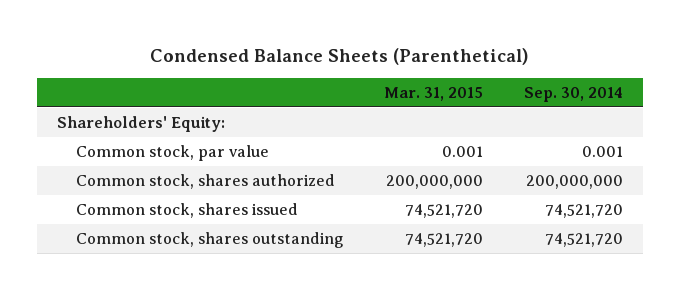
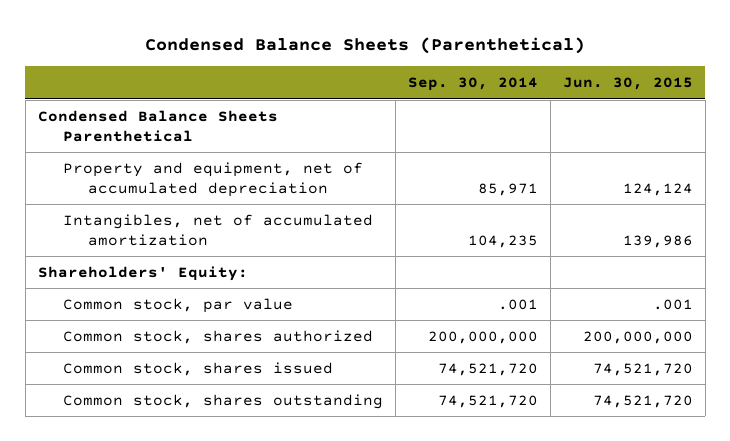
- | Mar. 31, 2015 | Sep. 30, 2014
+ | Sep. 30, 2014 | Jun. 30, 2015
+ Condensed Balance Sheets Parenthetical
+ Property and equipment, net of accumulated depreciation | 85,971 | 124,124
+ Intangibles, net of accumulated amortization | 104,235 | 139,986
- Common stock, par value | 0.001 | 0.001
+ Common stock, par value | .001 | .001

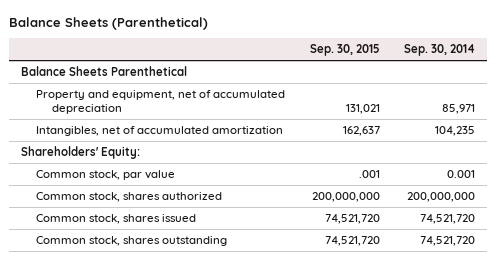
- Condensed Balance Sheets (Parenthetical)
+ Balance Sheets (Parenthetical)
- | Sep. 30, 2014 | Jun. 30, 2015
+ | Sep. 30, 2015 | Sep. 30, 2014
- Condensed Balance Sheets Parenthetical
+ Balance Sheets Parenthetical
- Common stock, par value | .001 | .001
+ Common stock, par value | .001 | 0.001

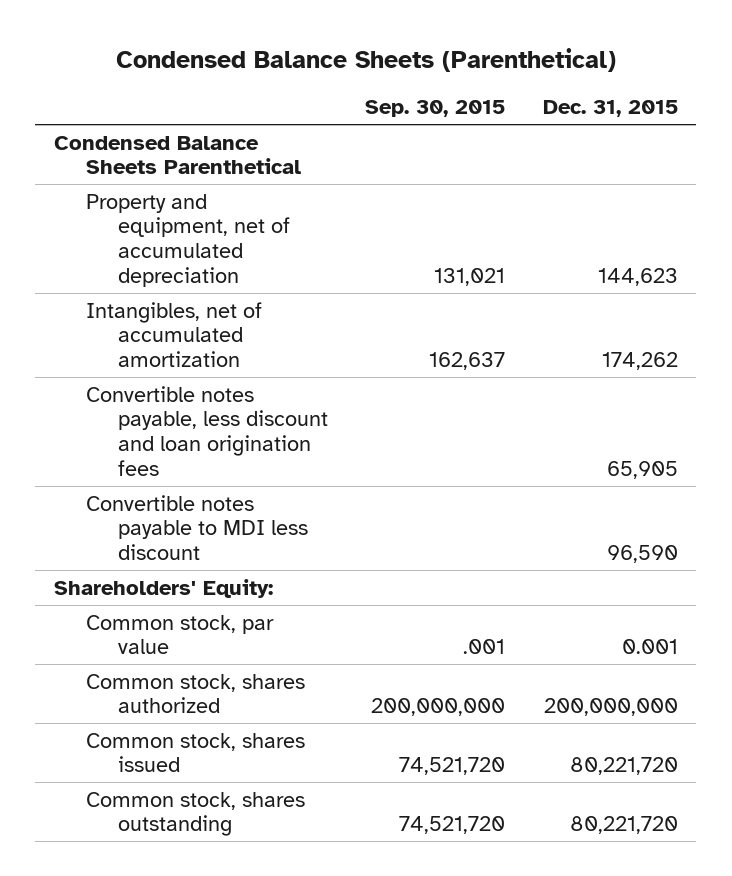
- Balance Sheets (Parenthetical)
+ Condensed Balance Sheets (Parenthetical)
- | Sep. 30, 2015 | Sep. 30, 2014
+ | Sep. 30, 2015 | Dec. 31, 2015
- Balance Sheets Parenthetical
+ Condensed Balance Sheets Parenthetical
+ Convertible notes payable, less discount and loan origination fees | | 65,905
+ Convertible notes payable to MDI less discount | | 96,590

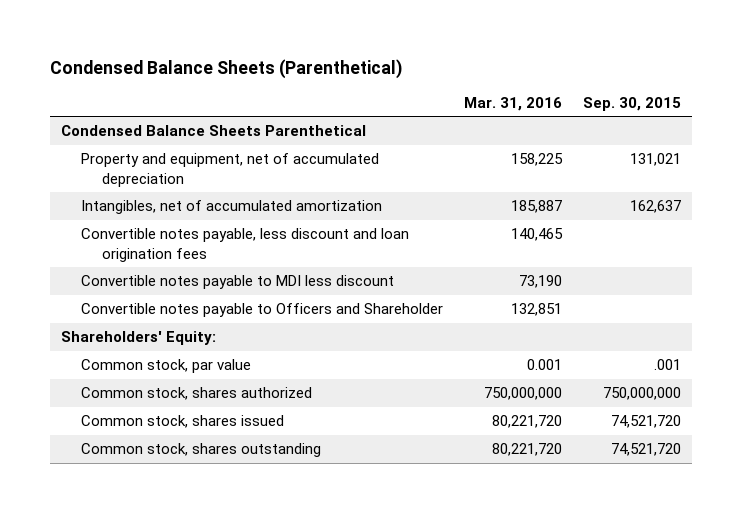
- | Sep. 30, 2015 | Dec. 31, 2015
+ | Mar. 31, 2016 | Sep. 30, 2015
+ Convertible notes payable to Officers and Shareholder | 132,851 |
- Common stock, shares authorized | 200,000,000 | 200,000,000
+ Common stock, shares authorized | 750,000,000 | 750,000,000

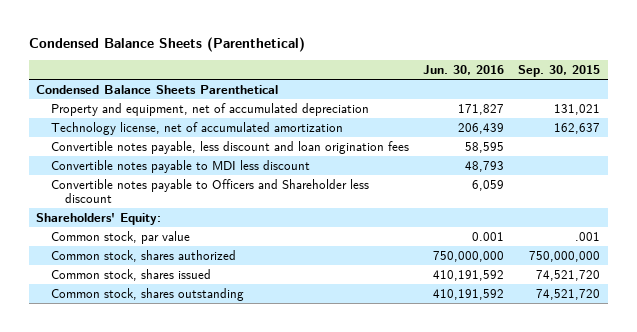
- | Mar. 31, 2016 | Sep. 30, 2015
+ | Jun. 30, 2016 | Sep. 30, 2015
- Intangibles, net of accumulated amortization | 185,887 | 162,637
+ Technology license, net of accumulated amortization | 206,439 | 162,637
- Convertible notes payable to Officers and Shareholder | 132,851 |
+ Convertible notes payable to Officers and Shareholder less discount | 6,059 |

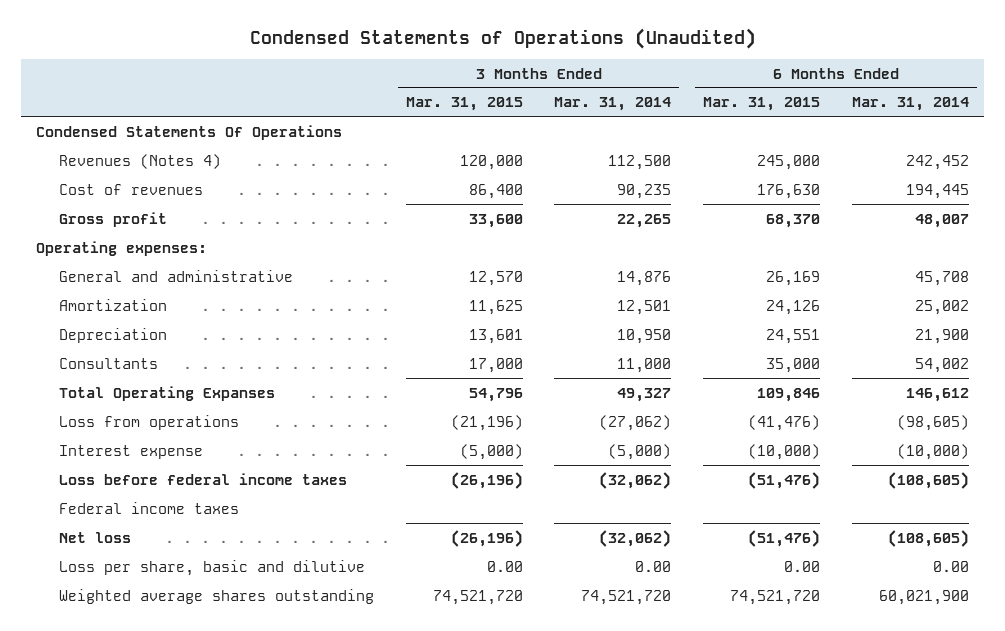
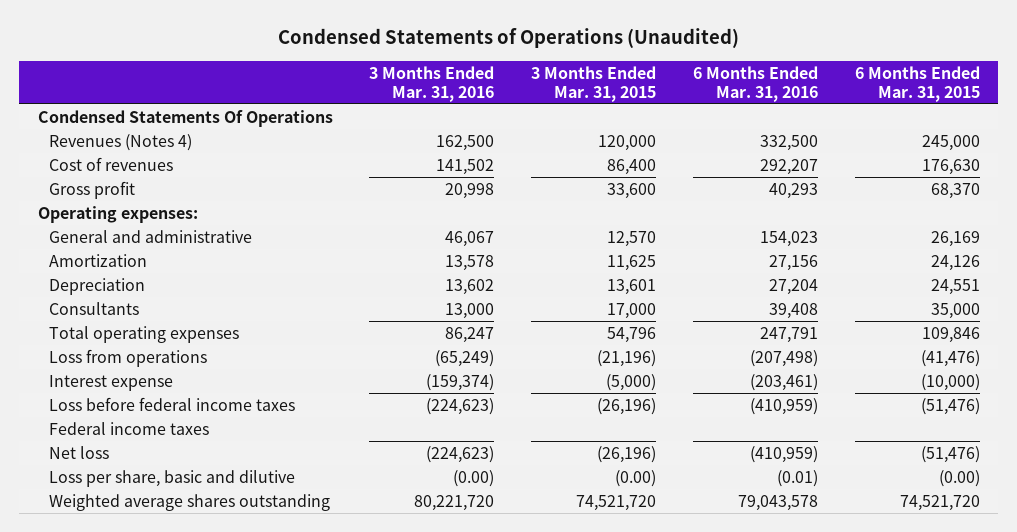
- | 3 Months Ended Mar. 31, 2015 | 3 Months Ended Mar. 31, 2014 | 6 Months Ended Mar. 31, 2015 | 6 Months Ended Mar. 31, 2014
+ | 3 Months Ended Mar. 31, 2016 | 3 Months Ended Mar. 31, 2015 | 6 Months Ended Mar. 31, 2016 | 6 Months Ended Mar. 31, 2015
- Total Operating Expanses | 54,796 | 49,327 | 109,846 | 146,612
+ Total operating expenses | 86,247 | 54,796 | 247,791 | 109,846
- Loss per share, basic and dilutive | 0.00 | 0.00 | 0.00 | 0.00
+ Loss per share, basic and dilutive | (0.00) | (0.00) | (0.01) | (0.00)

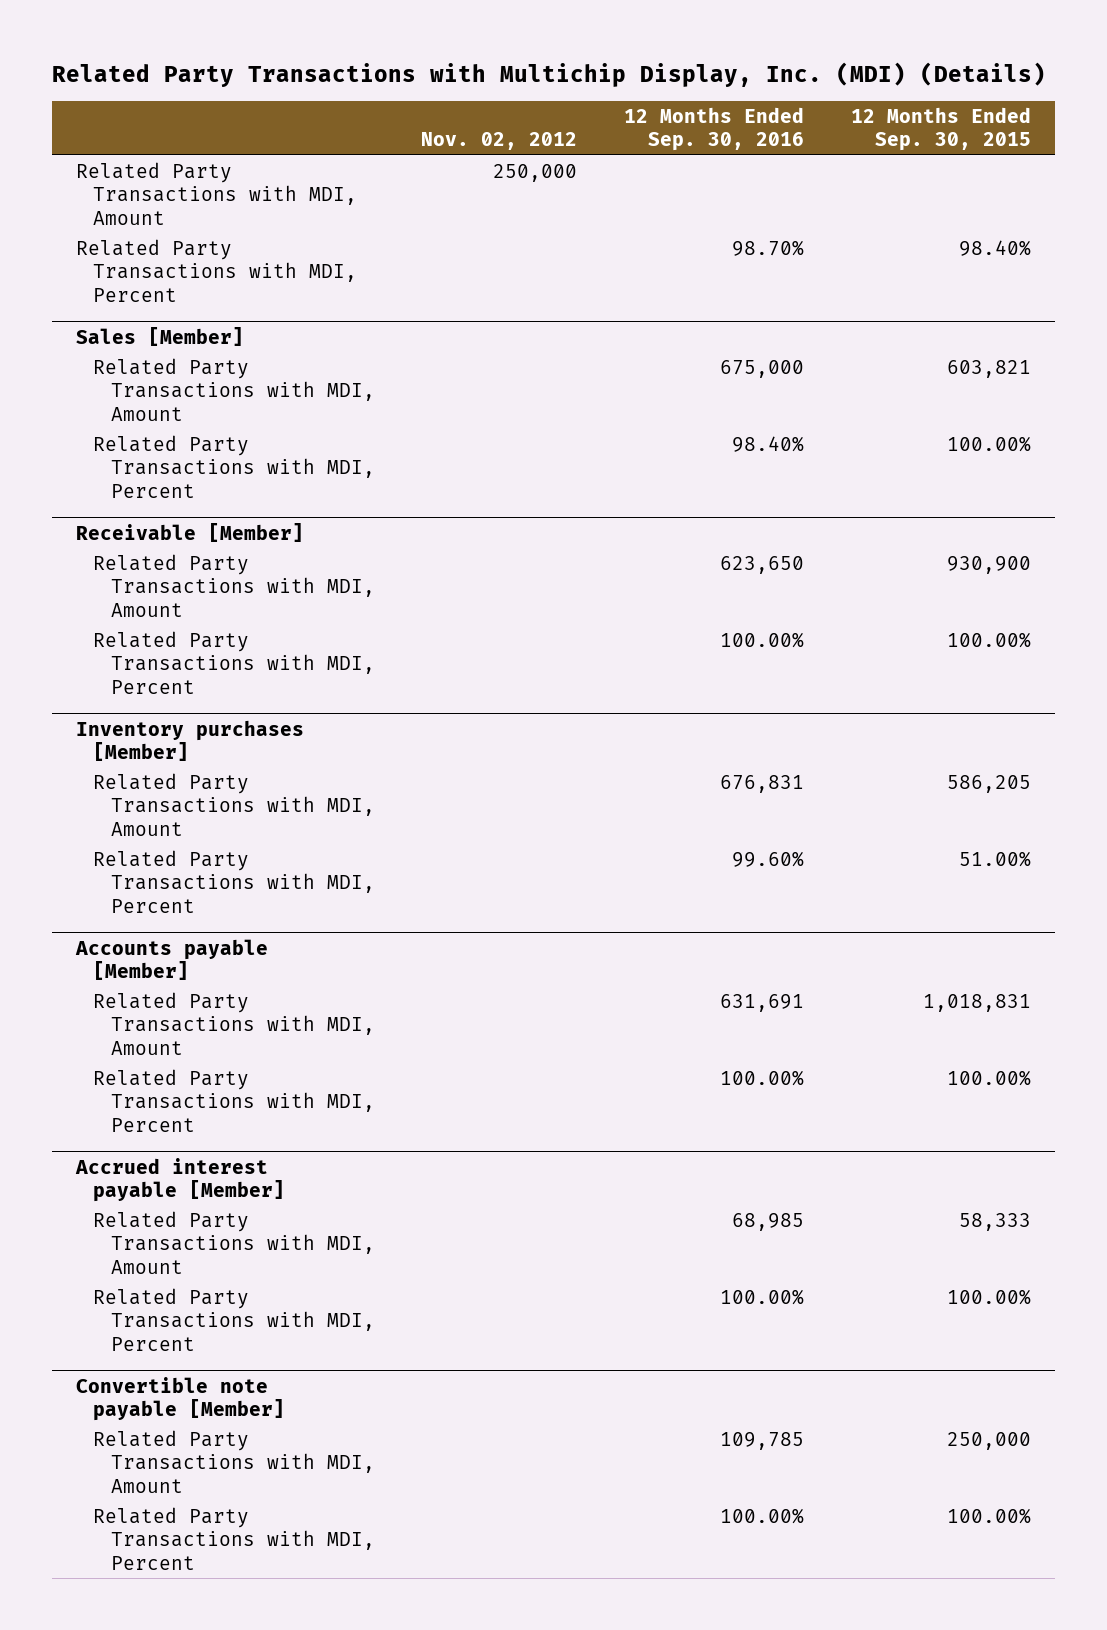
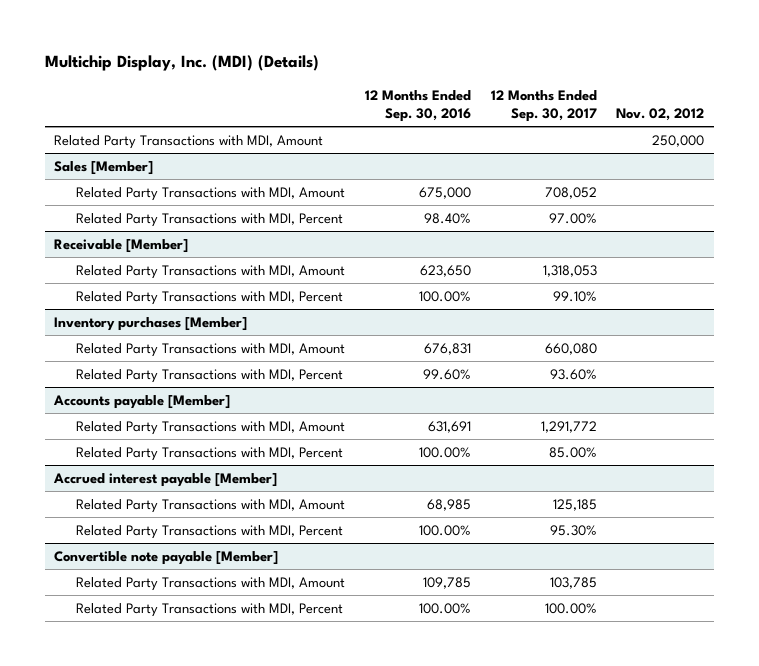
- Related Party Transactions with Multichip Display, Inc. (MDI) (Details)
+ Multichip Display, Inc. (MDI) (Details)
- | Nov. 02, 2012 | 12 Months Ended Sep. 30, 2016 | 12 Months Ended Sep. 30, 2015
+ | 12 Months Ended Sep. 30, 2016 | 12 Months Ended Sep. 30, 2017 | Nov. 02, 2012
- Related Party Transactions with MDI, Percent | | 98.70% | 98.40%

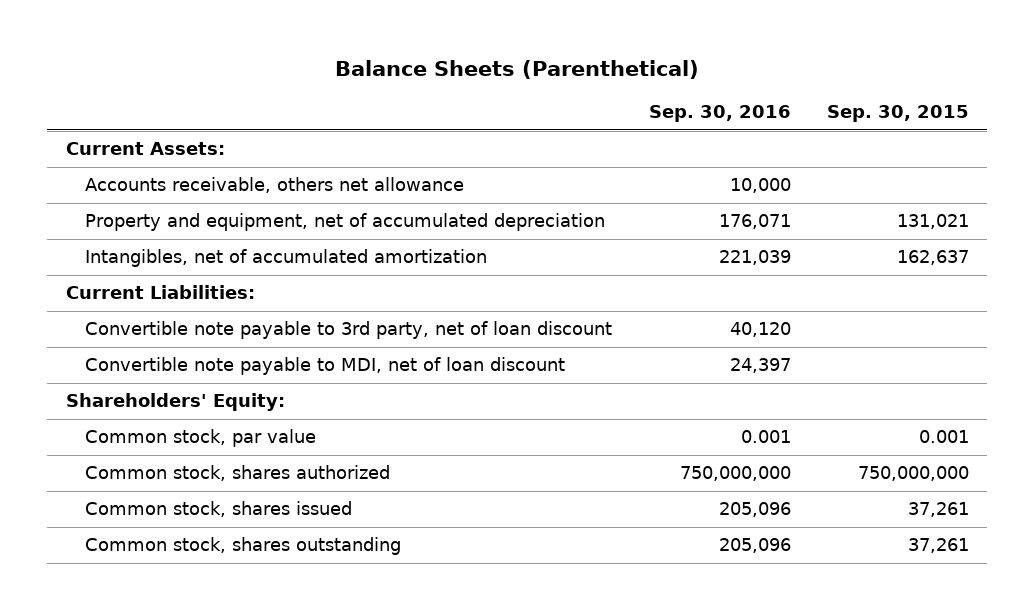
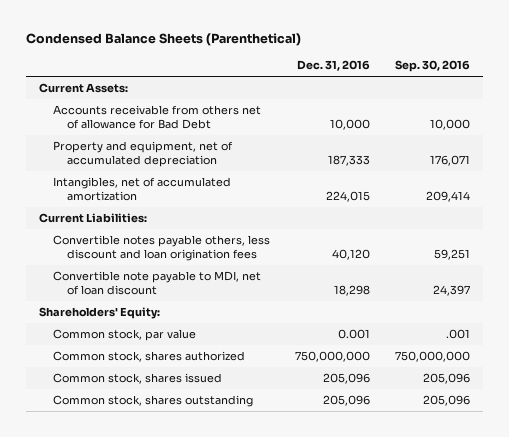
- Balance Sheets (Parenthetical)
+ Condensed Balance Sheets (Parenthetical)
- | Sep. 30, 2016 | Sep. 30, 2015
+ | Dec. 31, 2016 | Sep. 30, 2016
- Accounts receivable, others net allowance | 10,000 |
+ Accounts receivable from others net of allowance for Bad Debt | 10,000 | 10,000
- Intangibles, net of accumulated amortization | 221,039 | 162,637
+ Intangibles, net of accumulated amortization | 224,015 | 209,414
- Convertible note payable to 3rd party, net of loan discount | 40,120 |
+ Convertible notes payable others, less discount and loan origination fees | 40,120 | 59,251
- Common stock, par value | 0.001 | 0.001
+ Common stock, par value | 0.001 | .001

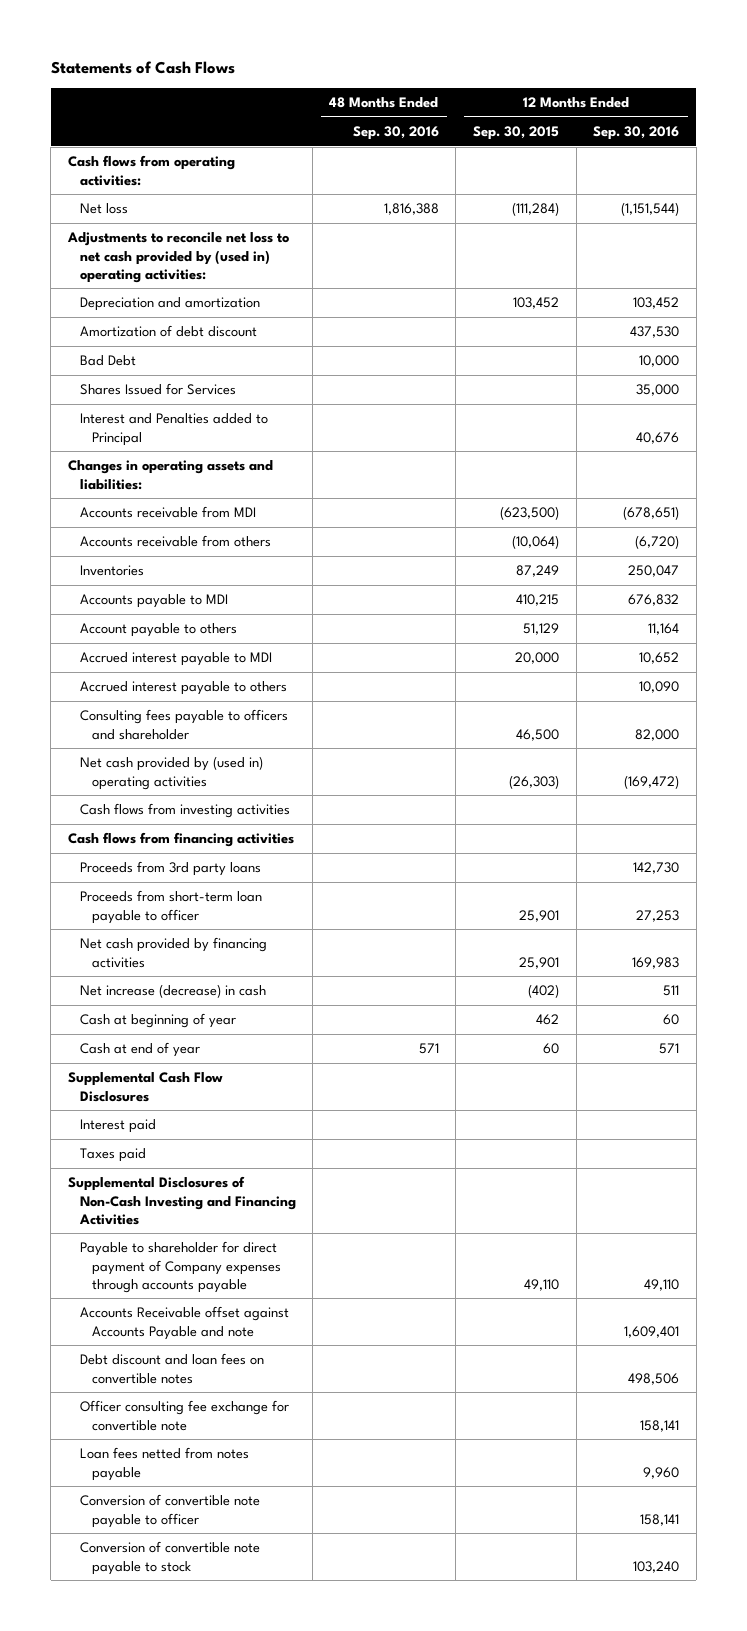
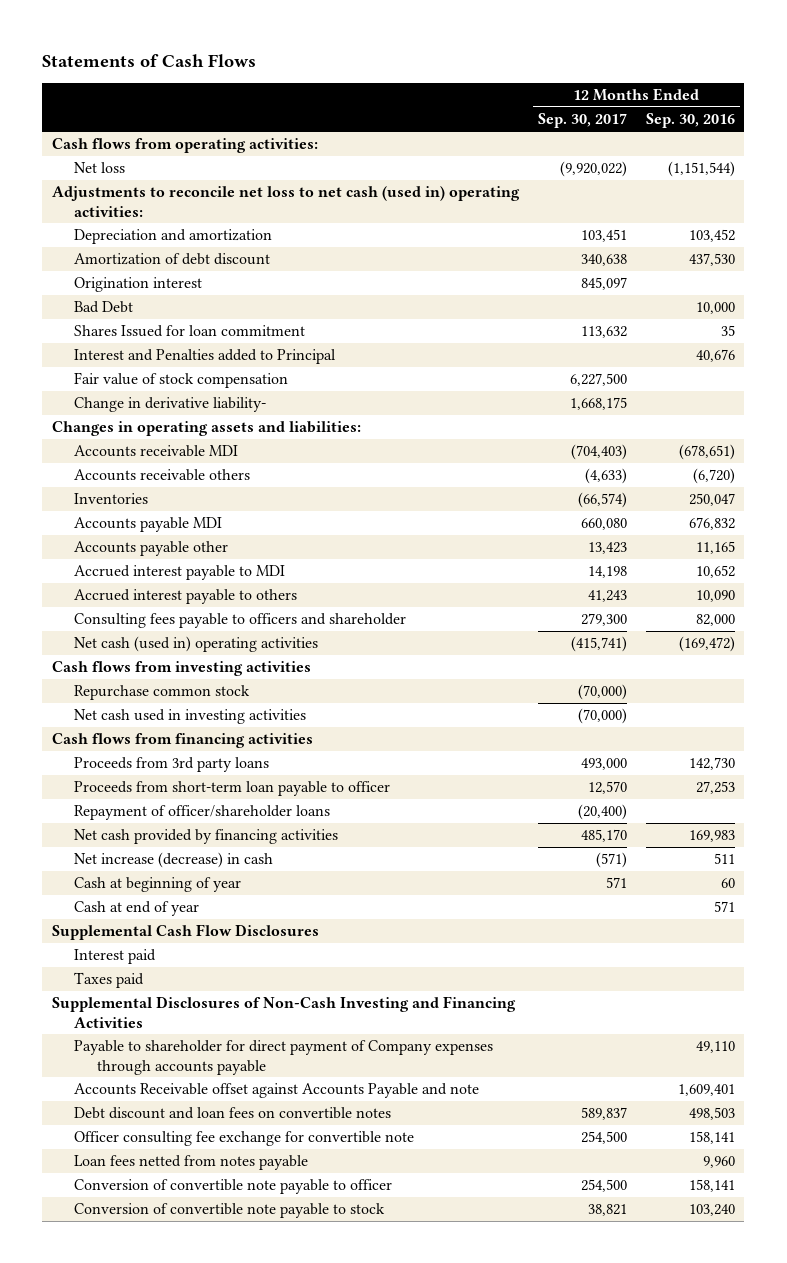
- | 48 Months Ended Sep. 30, 2016 | 12 Months Ended Sep. 30, 2015 | 12 Months Ended Sep. 30, 2016
+ | 12 Months Ended Sep. 30, 2017 | 12 Months Ended Sep. 30, 2016
- Adjustments to reconcile net loss to net cash provided by (used in) operating activities:
+ Adjustments to reconcile net loss to net cash (used in) operating activities:
+ Origination interest | 845,097 |
- Shares Issued for Services | | | 35,000
+ Shares Issued for loan commitment | 113,632 | 35
+ Fair value of stock compensation | 6,227,500 |
+ Change in derivative liability- | 1,668,175 |
- Accounts receivable from MDI | | (623,500) | (678,651)
- Accounts receivable from others | | (10,064) | (6,720)
+ Accounts receivable MDI | (704,403) | (678,651)
+ Accounts receivable others | (4,633) | (6,720)
- Accounts payable to MDI | | 410,215 | 676,832
- Account payable to others | | 51,129 | 11,164
+ Accounts payable MDI | 660,080 | 676,832
+ Accounts payable other | 13,423 | 11,165
- Net cash provided by (used in) operating activities | | (26,303) | (169,472)
+ Net cash (used in) operating activities | (415,741) | (169,472)
+ Repurchase common stock | (70,000) |
+ Net cash used in investing activities | (70,000) |
+ Repayment of officer/shareholder loans | (20,400) |
- Debt discount and loan fees on convertible notes | | | 498,506
+ Debt discount and loan fees on convertible notes | 589,837 | 498,503

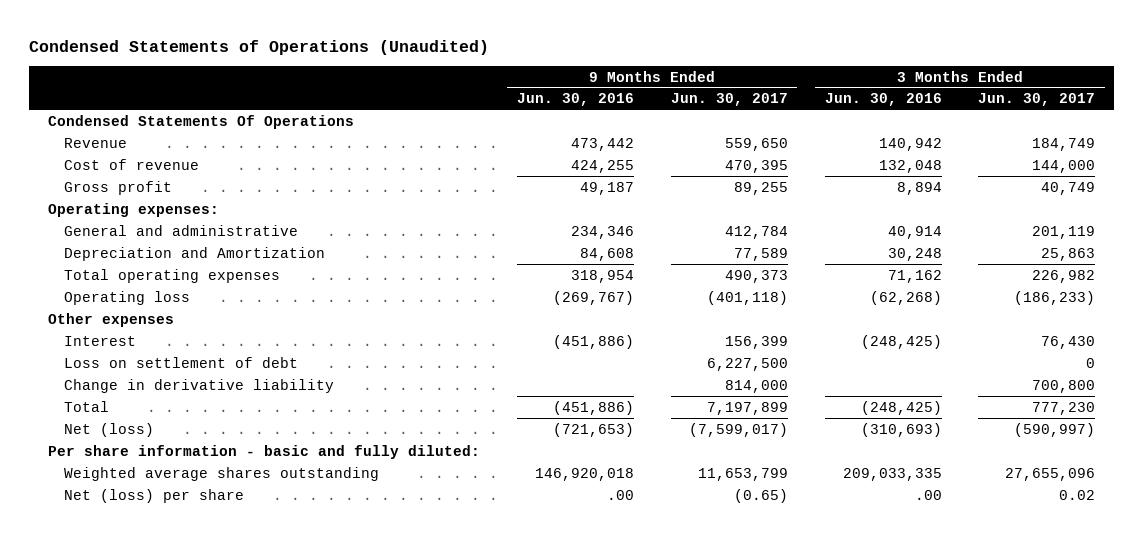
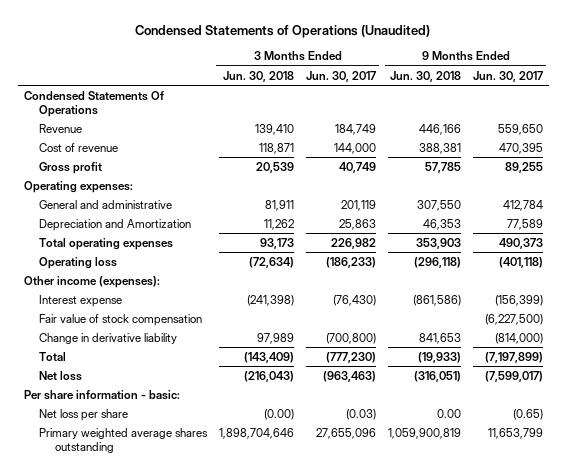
- | 9 Months Ended Jun. 30, 2016 | 9 Months Ended Jun. 30, 2017 | 3 Months Ended Jun. 30, 2016 | 3 Months Ended Jun. 30, 2017
+ | 3 Months Ended Jun. 30, 2018 | 3 Months Ended Jun. 30, 2017 | 9 Months Ended Jun. 30, 2018 | 9 Months Ended Jun. 30, 2017
- Other expenses
- Interest | (451,886) | 156,399 | (248,425) | 76,430
- Loss on settlement of debt | | 6,227,500 | | 0
- Change in derivative liability | | 814,000 | | 700,800
- Total | (451,886) | 7,197,899 | (248,425) | 777,230
- Net (loss) | (721,653) | (7,599,017) | (310,693) | (590,997)
- Per share information - basic and fully diluted:
- Weighted average shares outstanding | 146,920,018 | 11,653,799 | 209,033,335 | 27,655,096
- Net (loss) per share | .00 | (0.65) | .00 | 0.02
+ Other income (expenses):
+ Interest expense | (241,398) | (76,430) | (861,586) | (156,399)
+ Fair value of stock compensation | | | | (6,227,500)
+ Change in derivative liability | 97,989 | (700,800) | 841,653 | (814,000)
+ Total | (143,409) | (777,230) | (19,933) | (7,197,899)
+ Net loss | (216,043) | (963,463) | (316,051) | (7,599,017)
+ Per share information - basic:
+ Net loss per share | (0.00) | (0.03) | 0.00 | (0.65)
+ Primary weighted average shares outstanding | 1,898,704,646 | 27,655,096 | 1,059,900,819 | 11,653,799

